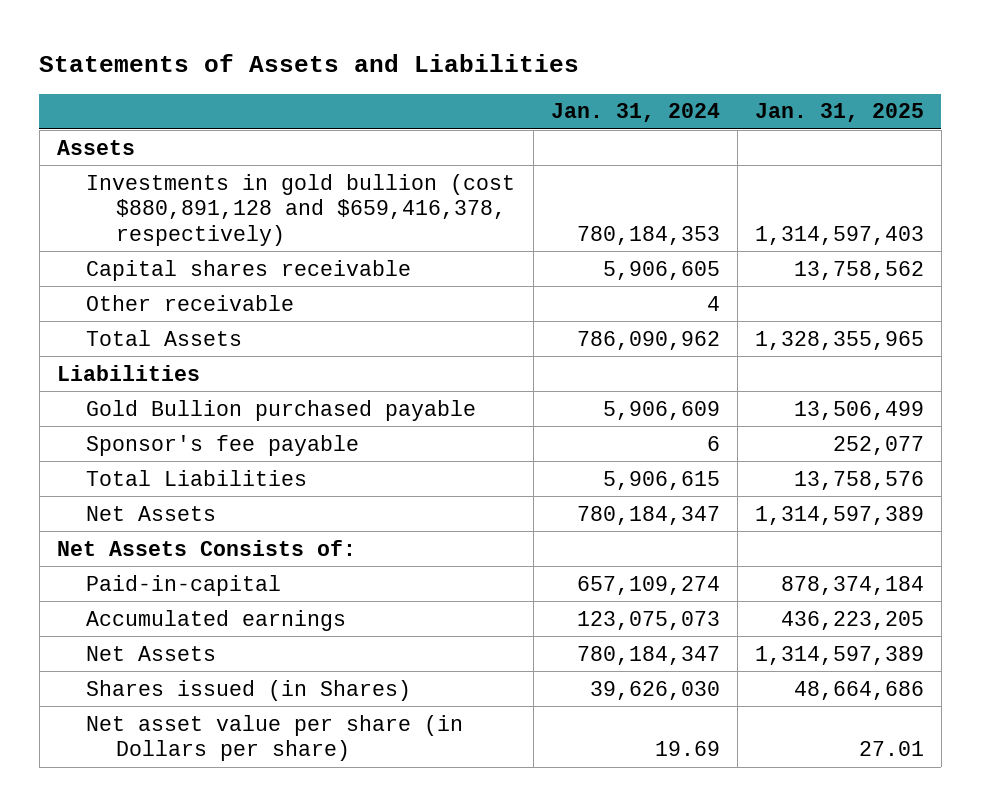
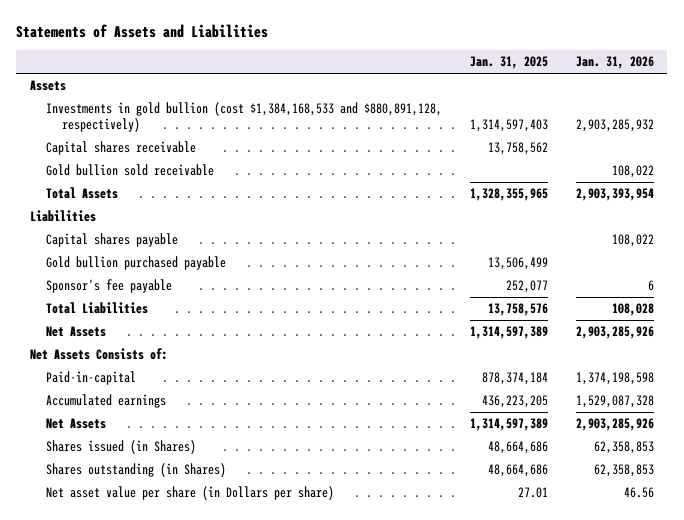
- | Jan. 31, 2024 | Jan. 31, 2025
+ | Jan. 31, 2025 | Jan. 31, 2026
- Investments in gold bullion (cost $880,891,128 and $659,416,378, respectively) | 780,184,353 | 1,314,597,403
+ Investments in gold bullion (cost $1,384,168,533 and $880,891,128, respectively) | 1,314,597,403 | 2,903,285,932
- Other receivable | 4 |
+ Gold bullion sold receivable | | 108,022
- Gold Bullion purchased payable | 5,906,609 | 13,506,499
+ Capital shares payable | | 108,022
+ Gold bullion purchased payable | 13,506,499 |
+ Shares outstanding (in Shares) | 48,664,686 | 62,358,853

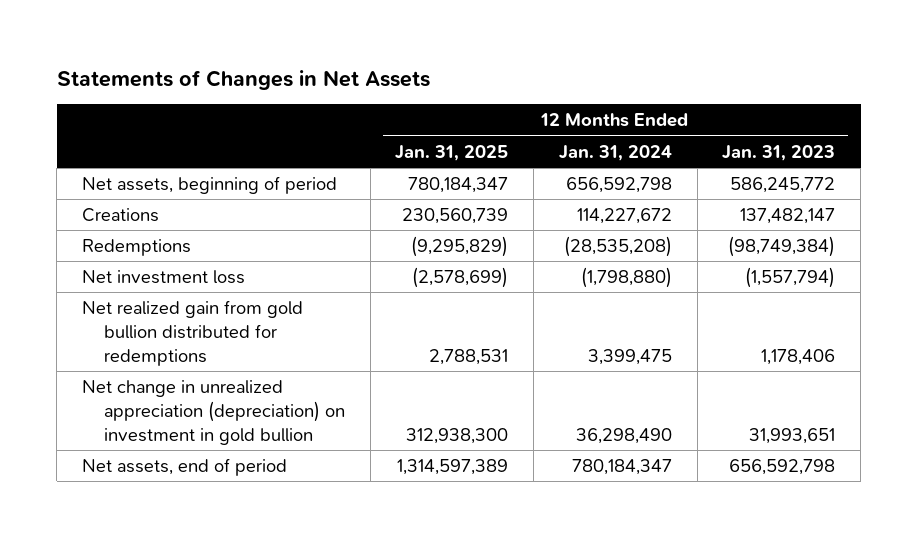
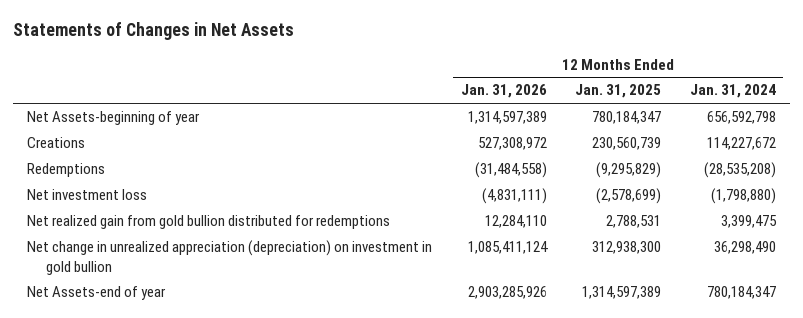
- | 12 Months Ended Jan. 31, 2025 | 12 Months Ended Jan. 31, 2024 | 12 Months Ended Jan. 31, 2023
+ | 12 Months Ended Jan. 31, 2026 | 12 Months Ended Jan. 31, 2025 | 12 Months Ended Jan. 31, 2024
- Net assets, beginning of period | 780,184,347 | 656,592,798 | 586,245,772
+ Net Assets-beginning of year | 1,314,597,389 | 780,184,347 | 656,592,798
- Net assets, end of period | 1,314,597,389 | 780,184,347 | 656,592,798
+ Net Assets-end of year | 2,903,285,926 | 1,314,597,389 | 780,184,347

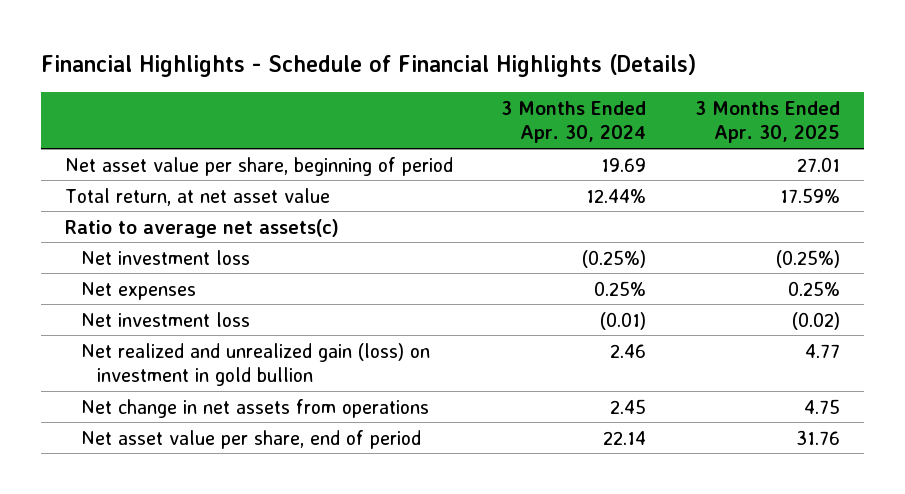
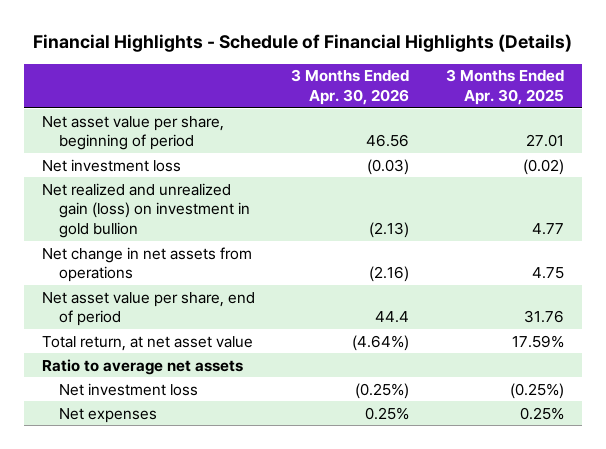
- | 3 Months Ended Apr. 30, 2024 | 3 Months Ended Apr. 30, 2025
+ | 3 Months Ended Apr. 30, 2026 | 3 Months Ended Apr. 30, 2025
- Ratio to average net assets(c)
moved down: Total return, at net asset value | (4.64%) | 17.59%
+ Ratio to average net assets
moved down: Net investment loss | (0.25%) | (0.25%)
moved down: Net expenses | 0.25% | 0.25%

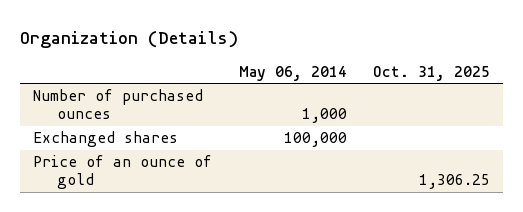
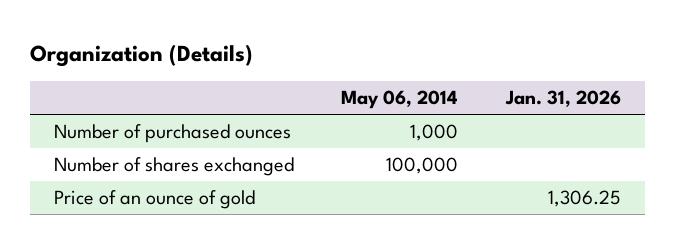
- | May 06, 2014 | Oct. 31, 2025
+ | May 06, 2014 | Jan. 31, 2026
- Exchanged shares | 100,000 |
+ Number of shares exchanged | 100,000 |

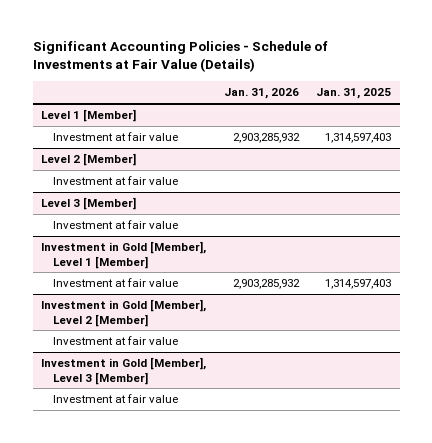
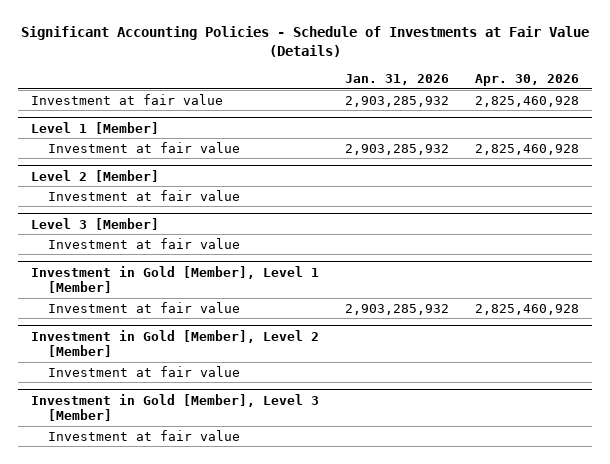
- | Jan. 31, 2026 | Jan. 31, 2025
+ | Jan. 31, 2026 | Apr. 30, 2026
+ Investment at fair value | 2,903,285,932 | 2,825,460,928

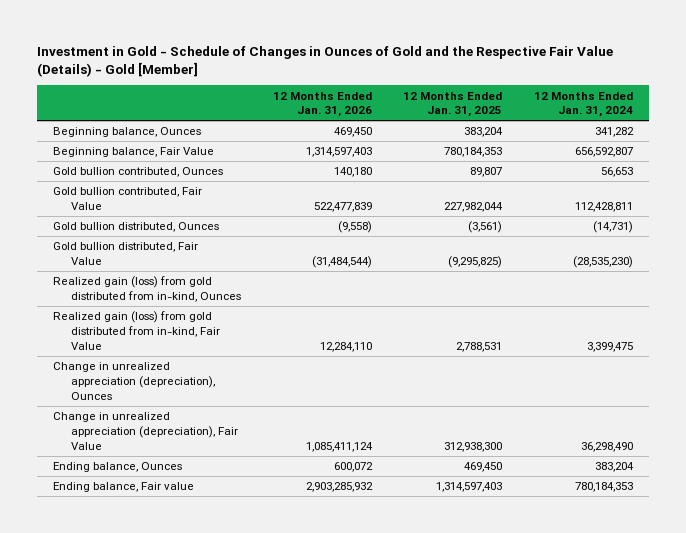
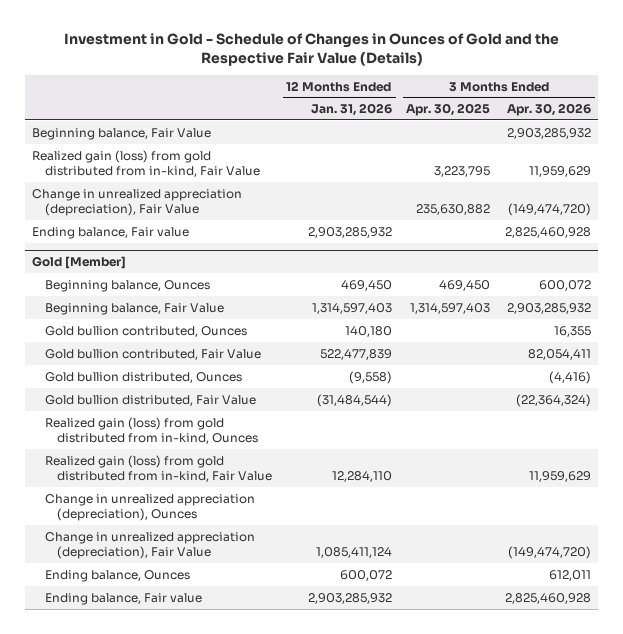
- Investment in Gold - Schedule of Changes in Ounces of Gold and the Respective Fair Value (Details) - Gold [Member]
+ Investment in Gold - Schedule of Changes in Ounces of Gold and the Respective Fair Value (Details)
- | 12 Months Ended Jan. 31, 2026 | 12 Months Ended Jan. 31, 2025 | 12 Months Ended Jan. 31, 2024
+ | 12 Months Ended Jan. 31, 2026 | 3 Months Ended Apr. 30, 2025 | 3 Months Ended Apr. 30, 2026
+ Beginning balance, Fair Value | | | 2,903,285,932
+ Realized gain (loss) from gold distributed from in-kind, Fair Value | | 3,223,795 | 11,959,629
+ Change in unrealized appreciation (depreciation), Fair Value | | 235,630,882 | (149,474,720)
+ Ending balance, Fair value | 2,903,285,932 | | 2,825,460,928
+ Gold [Member]

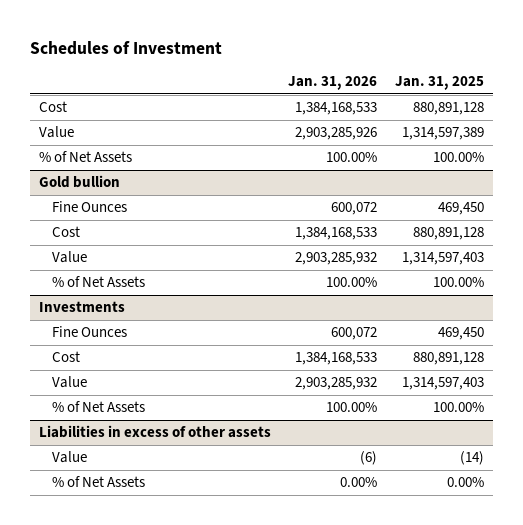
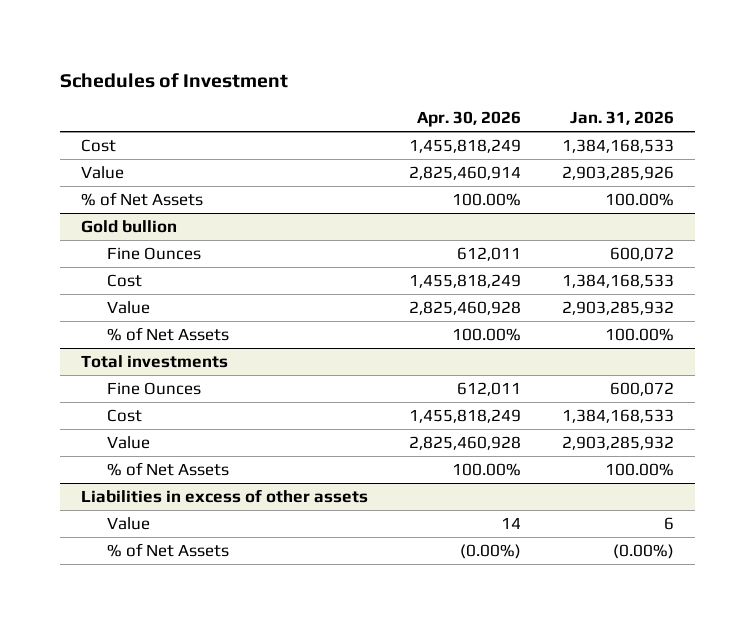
- | Jan. 31, 2026 | Jan. 31, 2025
+ | Apr. 30, 2026 | Jan. 31, 2026
- Investments
+ Total investments
@ Liabilities in excess of other assets
- Value | (6) | (14)
- % of Net Assets | 0.00% | 0.00%
+ Value | 14 | 6
+ % of Net Assets | (0.00%) | (0.00%)

